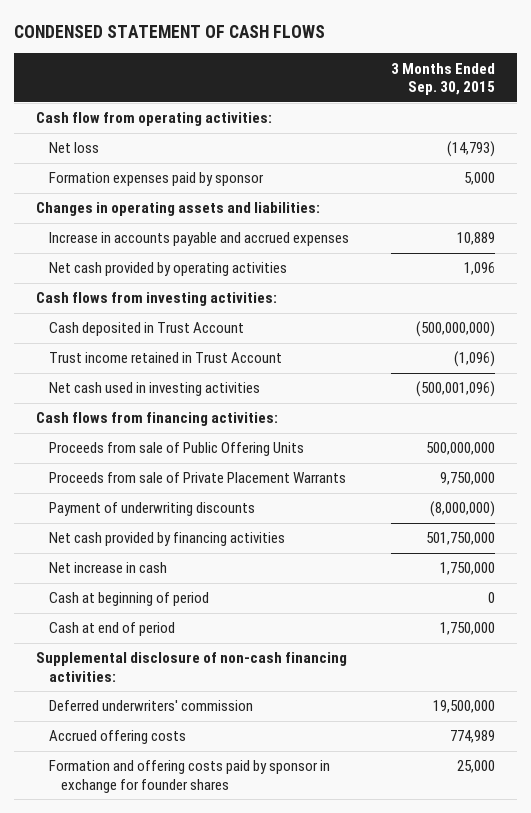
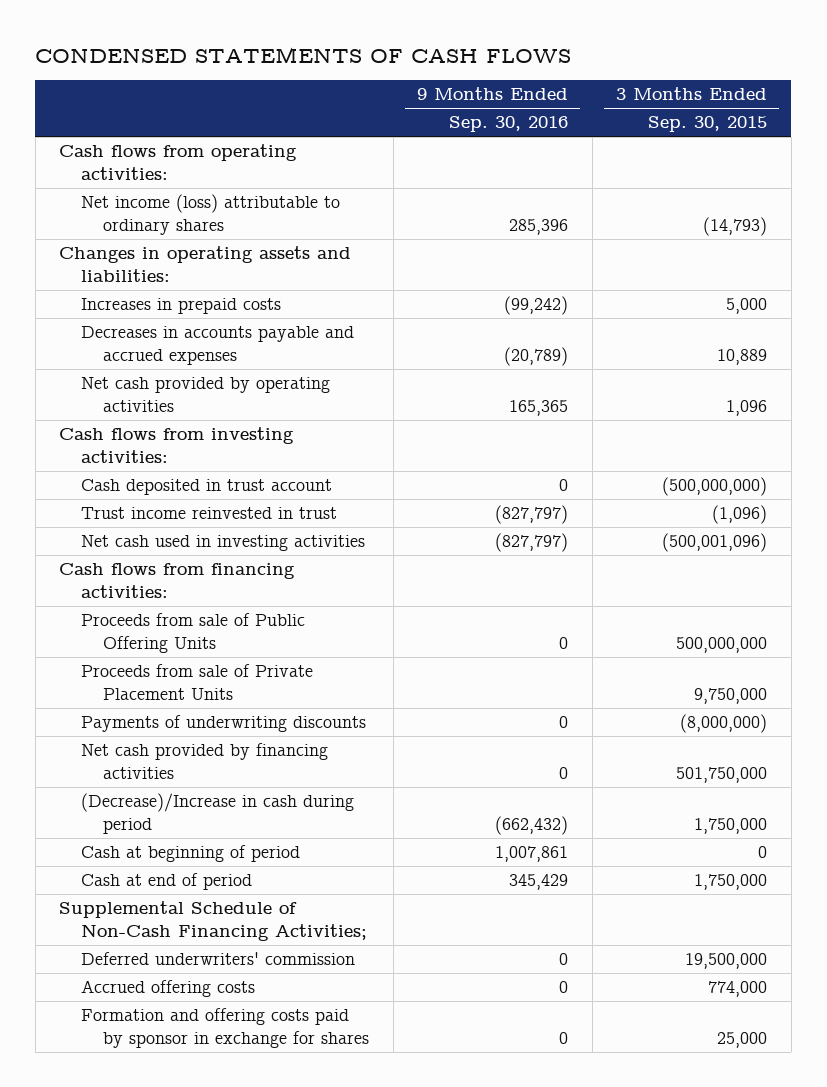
- CONDENSED STATEMENT OF CASH FLOWS
+ CONDENSED STATEMENTS OF CASH FLOWS
- | 3 Months Ended Sep. 30, 2015
+ | 9 Months Ended Sep. 30, 2016 | 3 Months Ended Sep. 30, 2015
- Cash flow from operating activities:
- Net loss | (14,793)
- Formation expenses paid by sponsor | 5,000
+ Cash flows from operating activities:
+ Net income (loss) attributable to ordinary shares | 285,396 | (14,793)
- Increase in accounts payable and accrued expenses | 10,889
+ Increases in prepaid costs | (99,242) | 5,000
+ Decreases in accounts payable and accrued expenses | (20,789) | 10,889
- Cash deposited in Trust Account | (500,000,000)
- Trust income retained in Trust Account | (1,096)
+ Cash deposited in trust account | 0 | (500,000,000)
+ Trust income reinvested in trust | (827,797) | (1,096)
- Proceeds from sale of Private Placement Warrants | 9,750,000
- Payment of underwriting discounts | (8,000,000)
+ Proceeds from sale of Private Placement Units | | 9,750,000
+ Payments of underwriting discounts | 0 | (8,000,000)
- Net increase in cash | 1,750,000
+ (Decrease)/Increase in cash during period | (662,432) | 1,750,000
- Supplemental disclosure of non-cash financing activities:
+ Supplemental Schedule of Non-Cash Financing Activities;
- Accrued offering costs | 774,989
- Formation and offering costs paid by sponsor in exchange for founder shares | 25,000
+ Accrued offering costs | 0 | 774,000
+ Formation and offering costs paid by sponsor in exchange for shares | 0 | 25,000

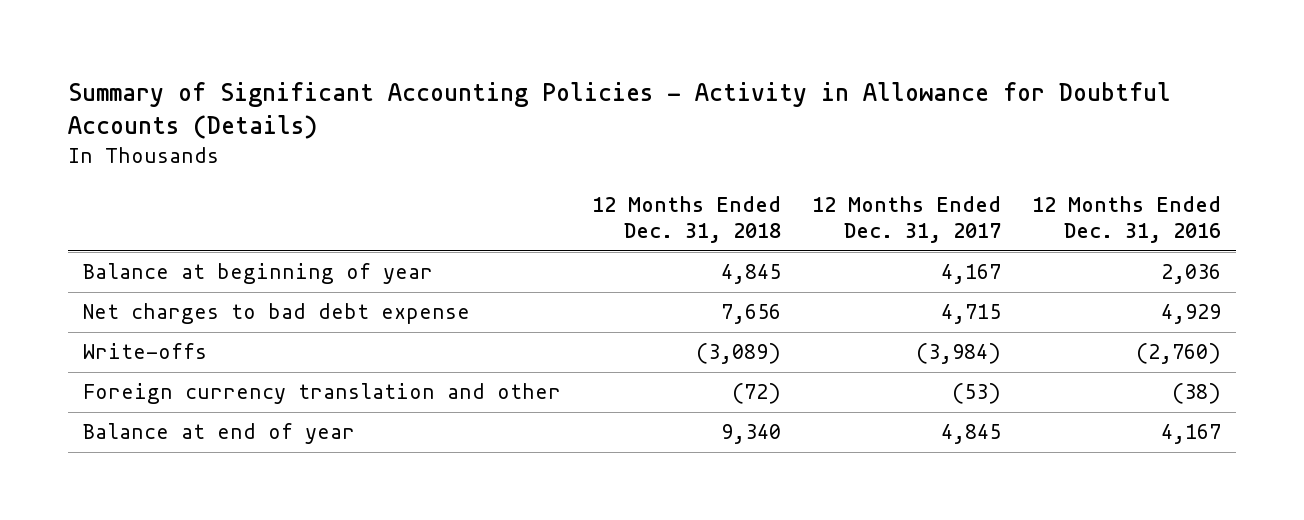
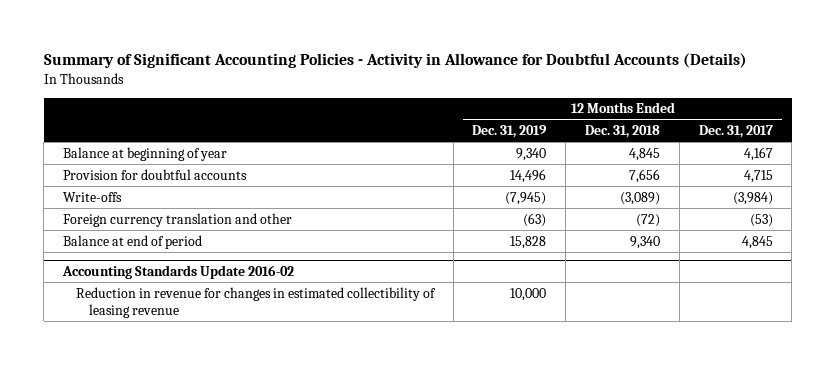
- | 12 Months Ended Dec. 31, 2018 | 12 Months Ended Dec. 31, 2017 | 12 Months Ended Dec. 31, 2016
+ | 12 Months Ended Dec. 31, 2019 | 12 Months Ended Dec. 31, 2018 | 12 Months Ended Dec. 31, 2017
- Net charges to bad debt expense | 7,656 | 4,715 | 4,929
+ Provision for doubtful accounts | 14,496 | 7,656 | 4,715
- Balance at end of year | 9,340 | 4,845 | 4,167
+ Balance at end of period | 15,828 | 9,340 | 4,845
+ Accounting Standards Update 2016-02
+ Reduction in revenue for changes in estimated collectibility of leasing revenue | 10,000 | |

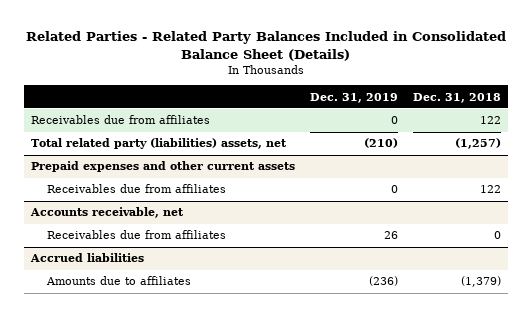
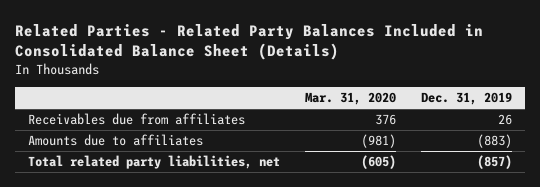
- | Dec. 31, 2019 | Dec. 31, 2018
+ | Mar. 31, 2020 | Dec. 31, 2019
- Receivables due from affiliates | 0 | 122
- Total related party (liabilities) assets, net | (210) | (1,257)
- Prepaid expenses and other current assets
- Receivables due from affiliates | 0 | 122
- Accounts receivable, net
- Accrued liabilities
- Amounts due to affiliates | (236) | (1,379)
+ Amounts due to affiliates | (981) | (883)
+ Total related party liabilities, net | (605) | (857)

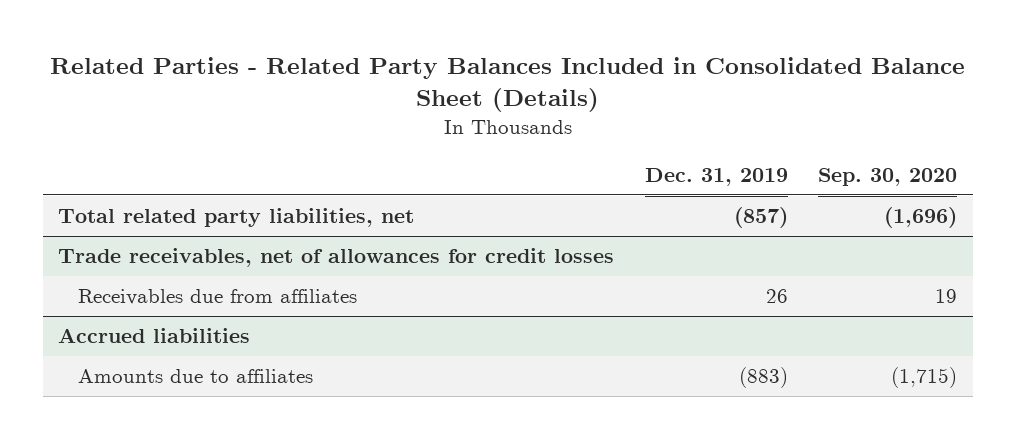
- | Mar. 31, 2020 | Dec. 31, 2019
+ | Dec. 31, 2019 | Sep. 30, 2020
moved up: Total related party liabilities, net | (857) | (1,696)
+ Trade receivables, net of allowances for credit losses
+ Accrued liabilities

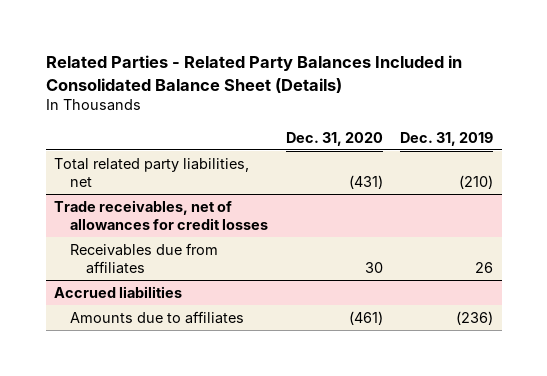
- | Dec. 31, 2019 | Sep. 30, 2020
+ | Dec. 31, 2020 | Dec. 31, 2019
- Total related party liabilities, net | (857) | (1,696)
+ Total related party liabilities, net | (431) | (210)
@ Accrued liabilities
- Amounts due to affiliates | (883) | (1,715)
+ Amounts due to affiliates | (461) | (236)

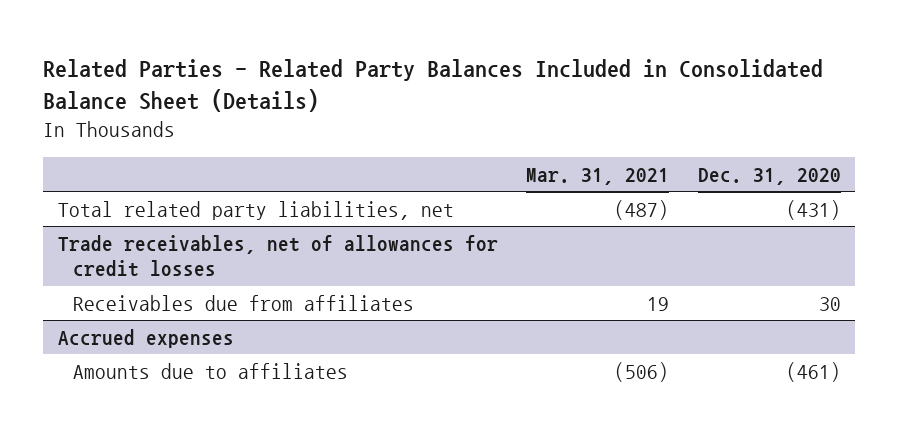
- | Dec. 31, 2020 | Dec. 31, 2019
+ | Mar. 31, 2021 | Dec. 31, 2020
- Accrued liabilities
+ Accrued expenses

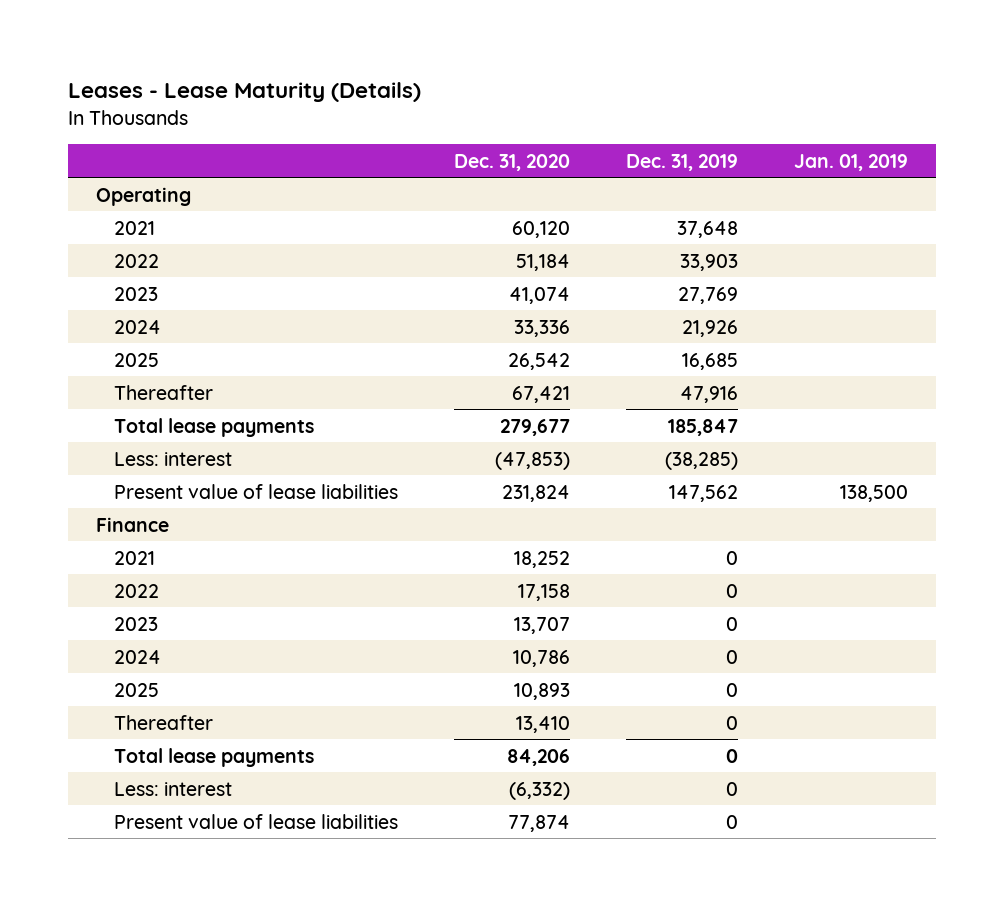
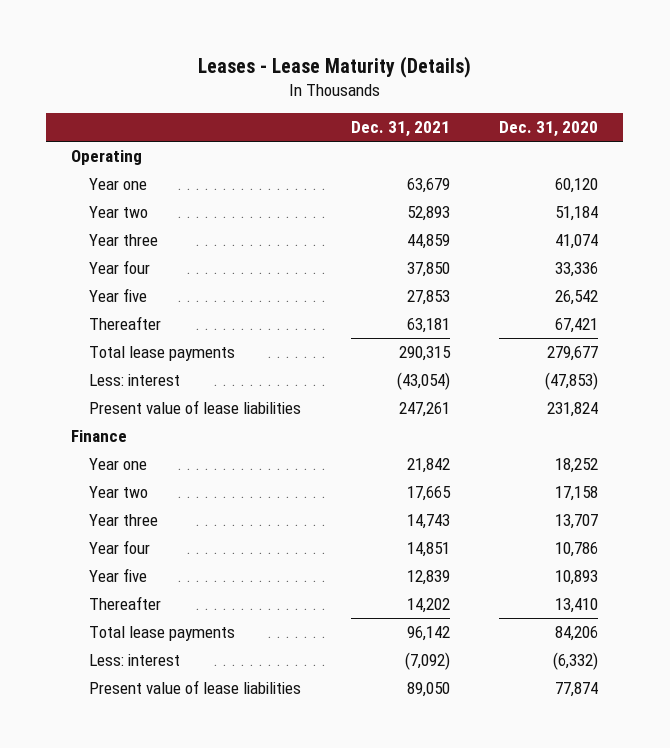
- | Dec. 31, 2020 | Dec. 31, 2019 | Jan. 01, 2019
+ | Dec. 31, 2021 | Dec. 31, 2020
- 2021 | 60,120 | 37,648 |
- 2022 | 51,184 | 33,903 |
- 2023 | 41,074 | 27,769 |
- 2024 | 33,336 | 21,926 |
- 2025 | 26,542 | 16,685 |
+ Year one | 63,679 | 60,120
+ Year two | 52,893 | 51,184
+ Year three | 44,859 | 41,074
+ Year four | 37,850 | 33,336
+ Year five | 27,853 | 26,542
- 2021 | 18,252 | 0 |
- 2022 | 17,158 | 0 |
- 2023 | 13,707 | 0 |
- 2024 | 10,786 | 0 |
- 2025 | 10,893 | 0 |
+ Year one | 21,842 | 18,252
+ Year two | 17,665 | 17,158
+ Year three | 14,743 | 13,707
+ Year four | 14,851 | 10,786
+ Year five | 12,839 | 10,893

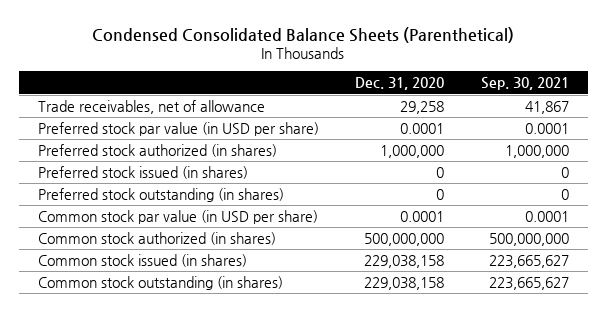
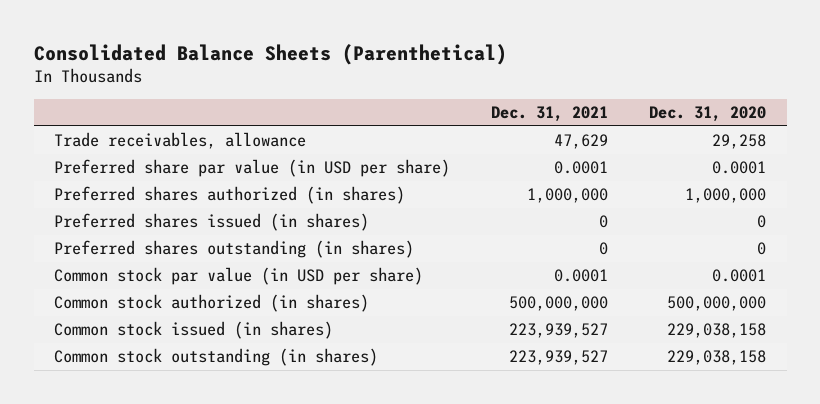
- Condensed Consolidated Balance Sheets (Parenthetical)
+ Consolidated Balance Sheets (Parenthetical)
- | Dec. 31, 2020 | Sep. 30, 2021
+ | Dec. 31, 2021 | Dec. 31, 2020
- Trade receivables, net of allowance | 29,258 | 41,867
- Preferred stock par value (in USD per share) | 0.0001 | 0.0001
- Preferred stock authorized (in shares) | 1,000,000 | 1,000,000
- Preferred stock issued (in shares) | 0 | 0
- Preferred stock outstanding (in shares) | 0 | 0
+ Trade receivables, allowance | 47,629 | 29,258
+ Preferred share par value (in USD per share) | 0.0001 | 0.0001
+ Preferred shares authorized (in shares) | 1,000,000 | 1,000,000
+ Preferred shares issued (in shares) | 0 | 0
+ Preferred shares outstanding (in shares) | 0 | 0

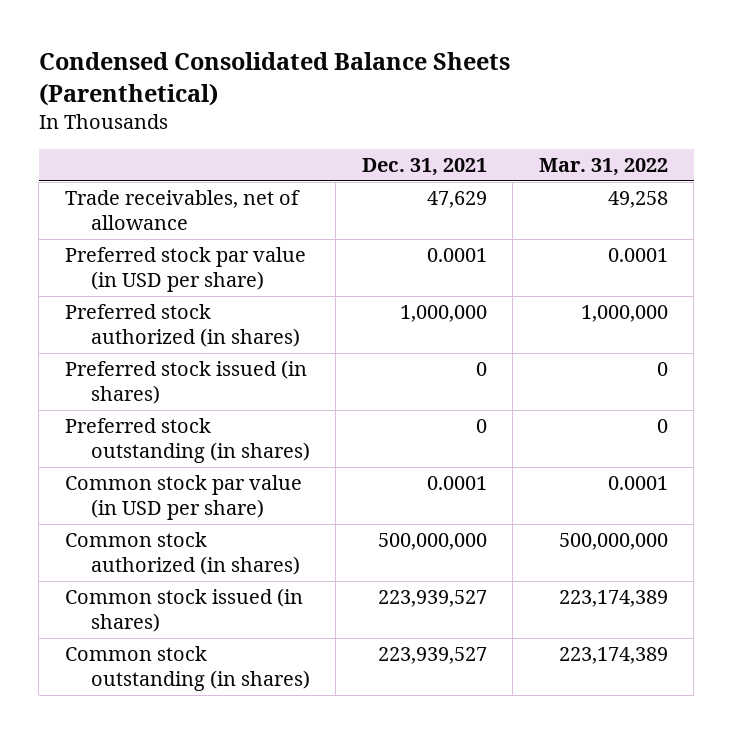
- Consolidated Balance Sheets (Parenthetical)
+ Condensed Consolidated Balance Sheets (Parenthetical)
- | Dec. 31, 2021 | Dec. 31, 2020
+ | Dec. 31, 2021 | Mar. 31, 2022
- Trade receivables, allowance | 47,629 | 29,258
- Preferred share par value (in USD per share) | 0.0001 | 0.0001
- Preferred shares authorized (in shares) | 1,000,000 | 1,000,000
- Preferred shares issued (in shares) | 0 | 0
- Preferred shares outstanding (in shares) | 0 | 0
+ Trade receivables, net of allowance | 47,629 | 49,258
+ Preferred stock par value (in USD per share) | 0.0001 | 0.0001
+ Preferred stock authorized (in shares) | 1,000,000 | 1,000,000
+ Preferred stock issued (in shares) | 0 | 0
+ Preferred stock outstanding (in shares) | 0 | 0

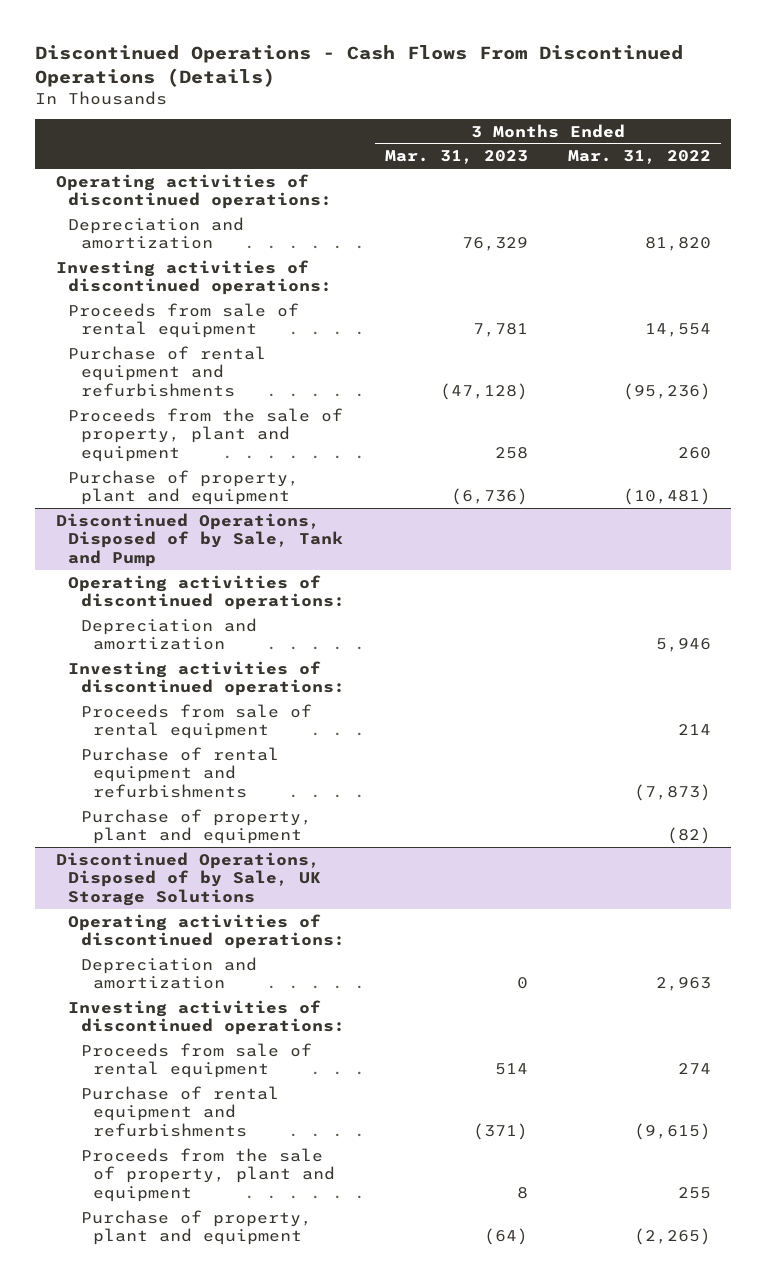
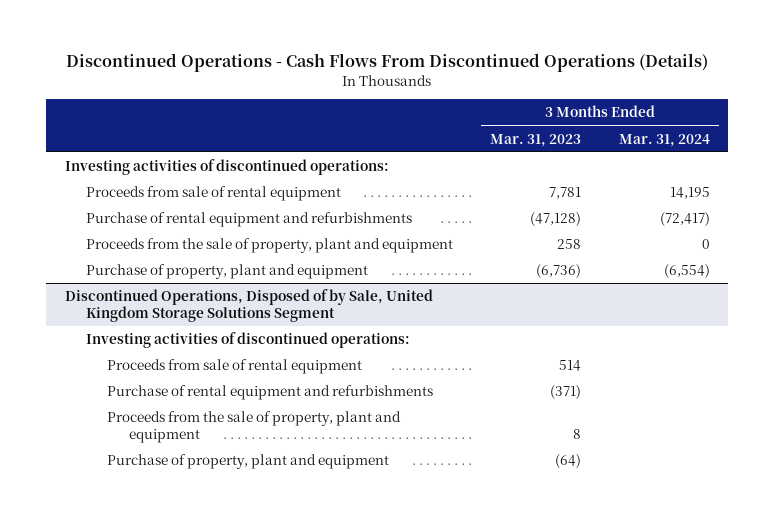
- | 3 Months Ended Mar. 31, 2023 | 3 Months Ended Mar. 31, 2022
+ | 3 Months Ended Mar. 31, 2023 | 3 Months Ended Mar. 31, 2024
- Operating activities of discontinued operations:
- Depreciation and amortization | 76,329 | 81,820
- Discontinued Operations, Disposed of by Sale, Tank and Pump
- Operating activities of discontinued operations:
- Depreciation and amortization | | 5,946
- Investing activities of discontinued operations:
- Proceeds from sale of rental equipment | | 214
- Purchase of rental equipment and refurbishments | | (7,873)
- Purchase of property, plant and equipment | | (82)
- Discontinued Operations, Disposed of by Sale, UK Storage Solutions
- Operating activities of discontinued operations:
- Depreciation and amortization | 0 | 2,963
+ Discontinued Operations, Disposed of by Sale, United Kingdom Storage Solutions Segment

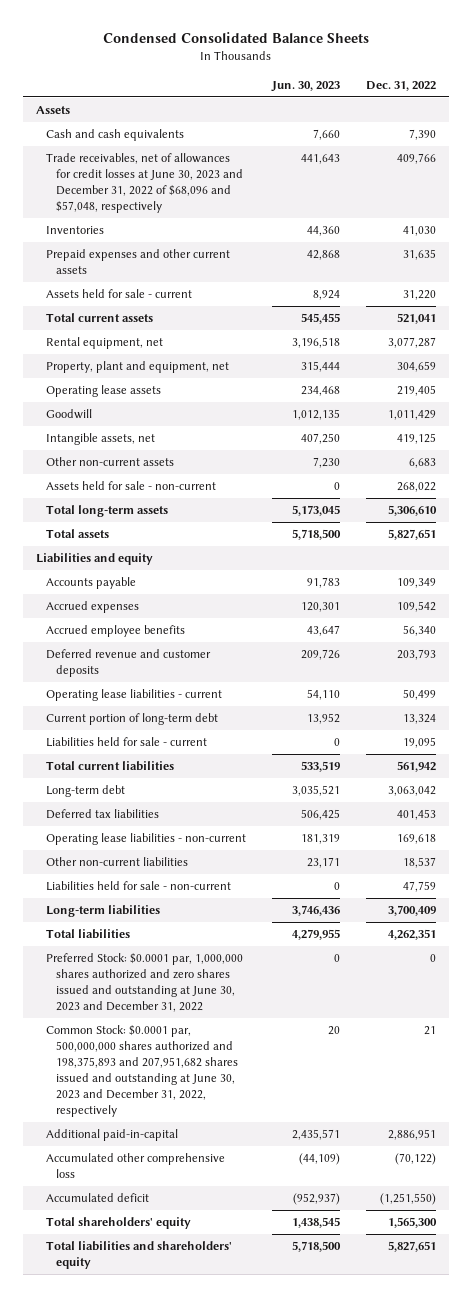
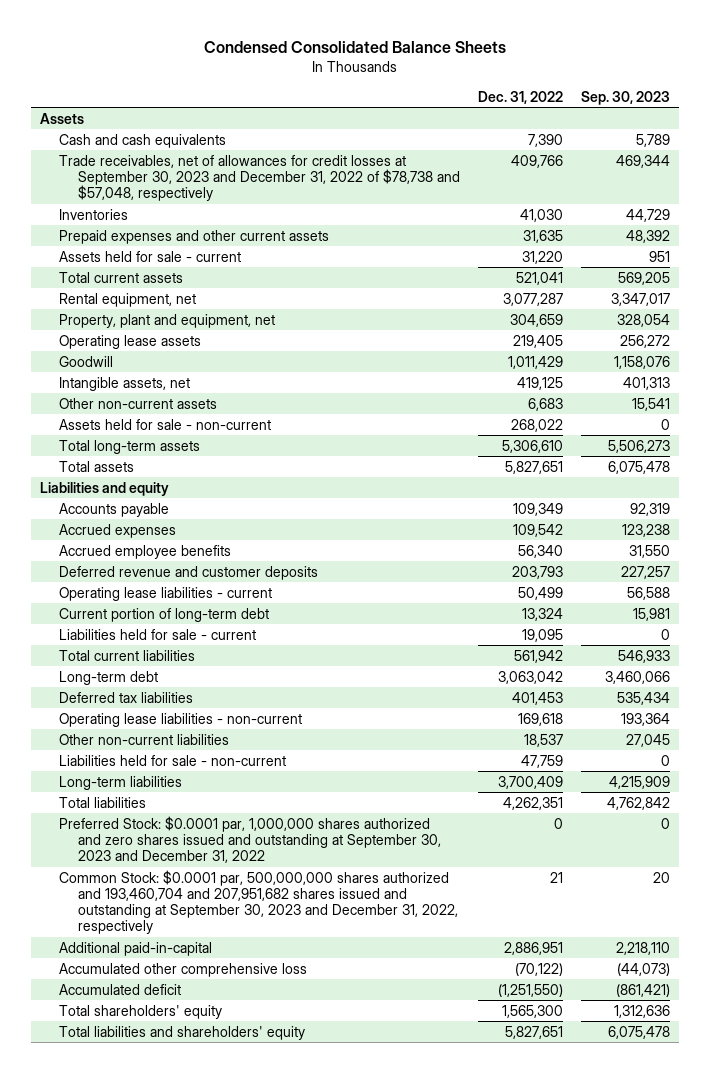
- | Jun. 30, 2023 | Dec. 31, 2022
+ | Dec. 31, 2022 | Sep. 30, 2023
- Trade receivables, net of allowances for credit losses at June 30, 2023 and December 31, 2022 of $68,096 and $57,048, respectively | 441,643 | 409,766
+ Trade receivables, net of allowances for credit losses at September 30, 2023 and December 31, 2022 of $78,738 and $57,048, respectively | 409,766 | 469,344
- Preferred Stock: $0.0001 par, 1,000,000 shares authorized and zero shares issued and outstanding at June 30, 2023 and December 31, 2022 | 0 | 0
- Common Stock: $0.0001 par, 500,000,000 shares authorized and 198,375,893 and 207,951,682 shares issued and outstanding at June 30, 2023 and December 31, 2022, respectively | 20 | 21
+ Preferred Stock: $0.0001 par, 1,000,000 shares authorized and zero shares issued and outstanding at September 30, 2023 and December 31, 2022 | 0 | 0
+ Common Stock: $0.0001 par, 500,000,000 shares authorized and 193,460,704 and 207,951,682 shares issued and outstanding at September 30, 2023 and December 31, 2022, respectively | 21 | 20

